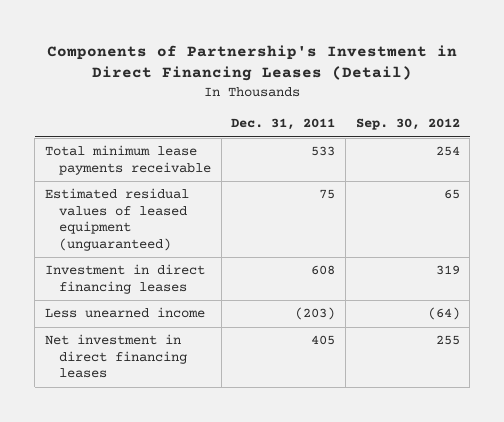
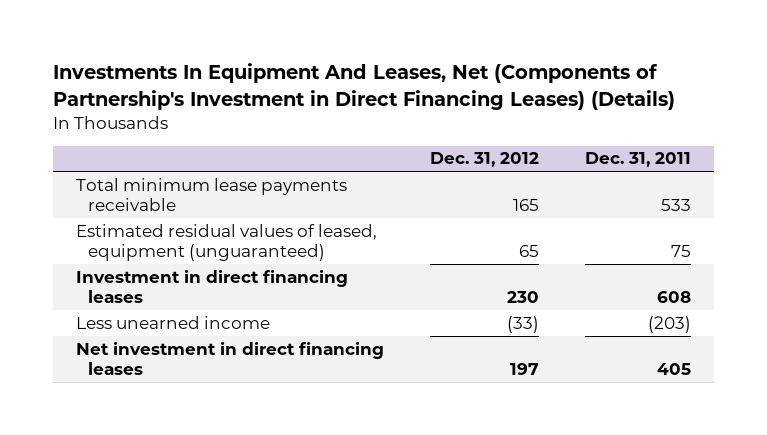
- Components of Partnership's Investment in Direct Financing Leases (Detail)
+ Investments In Equipment And Leases, Net (Components of Partnership's Investment in Direct Financing Leases) (Details)
- | Dec. 31, 2011 | Sep. 30, 2012
+ | Dec. 31, 2012 | Dec. 31, 2011
- Estimated residual values of leased equipment (unguaranteed) | 75 | 65
+ Estimated residual values of leased, equipment (unguaranteed) | 65 | 75

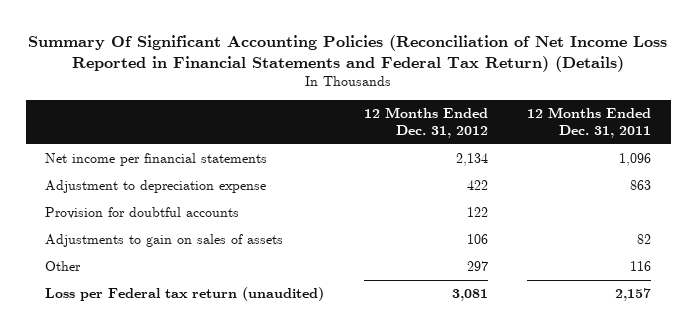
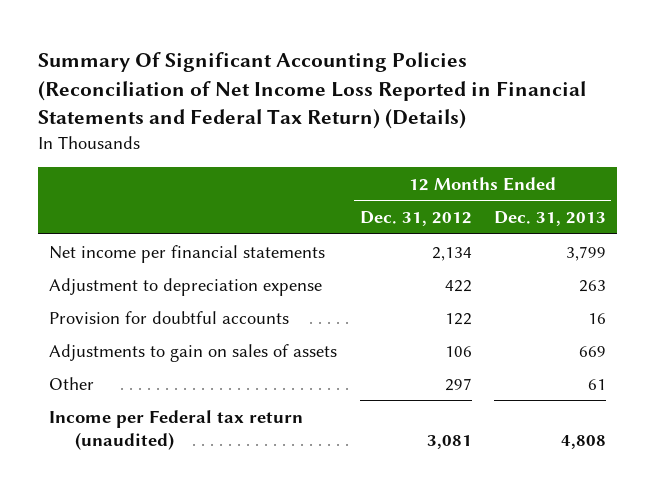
- | 12 Months Ended Dec. 31, 2012 | 12 Months Ended Dec. 31, 2011
+ | 12 Months Ended Dec. 31, 2012 | 12 Months Ended Dec. 31, 2013
- Loss per Federal tax return (unaudited) | 3,081 | 2,157
+ Income per Federal tax return (unaudited) | 3,081 | 4,808

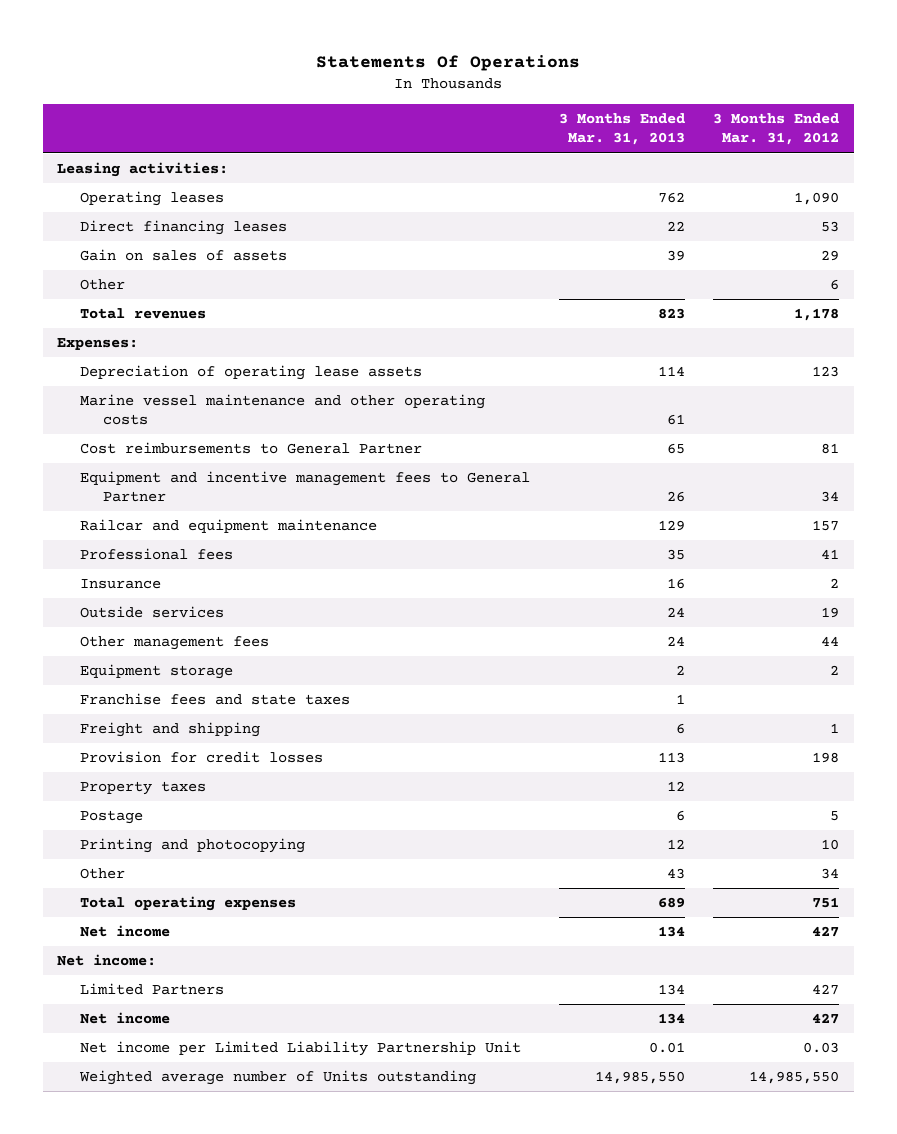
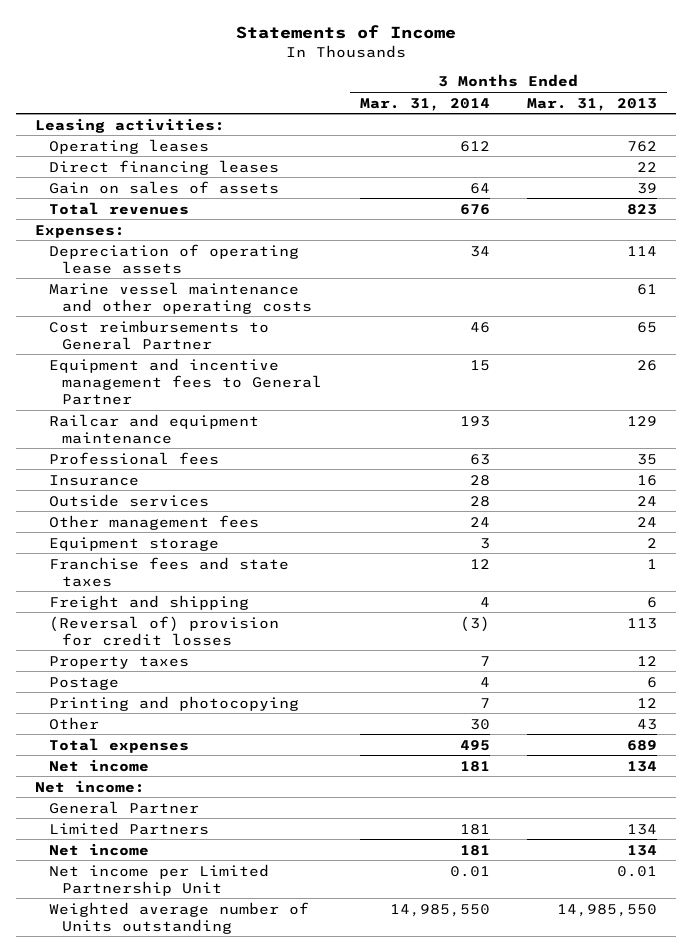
- Statements Of Operations
+ Statements of Income
- | 3 Months Ended Mar. 31, 2013 | 3 Months Ended Mar. 31, 2012
+ | 3 Months Ended Mar. 31, 2014 | 3 Months Ended Mar. 31, 2013
- Other | | 6
- Provision for credit losses | 113 | 198
+ (Reversal of) provision for credit losses | (3) | 113
- Total operating expenses | 689 | 751
+ Total expenses | 495 | 689
+ General Partner
- Net income per Limited Liability Partnership Unit | 0.01 | 0.03
+ Net income per Limited Partnership Unit | 0.01 | 0.01

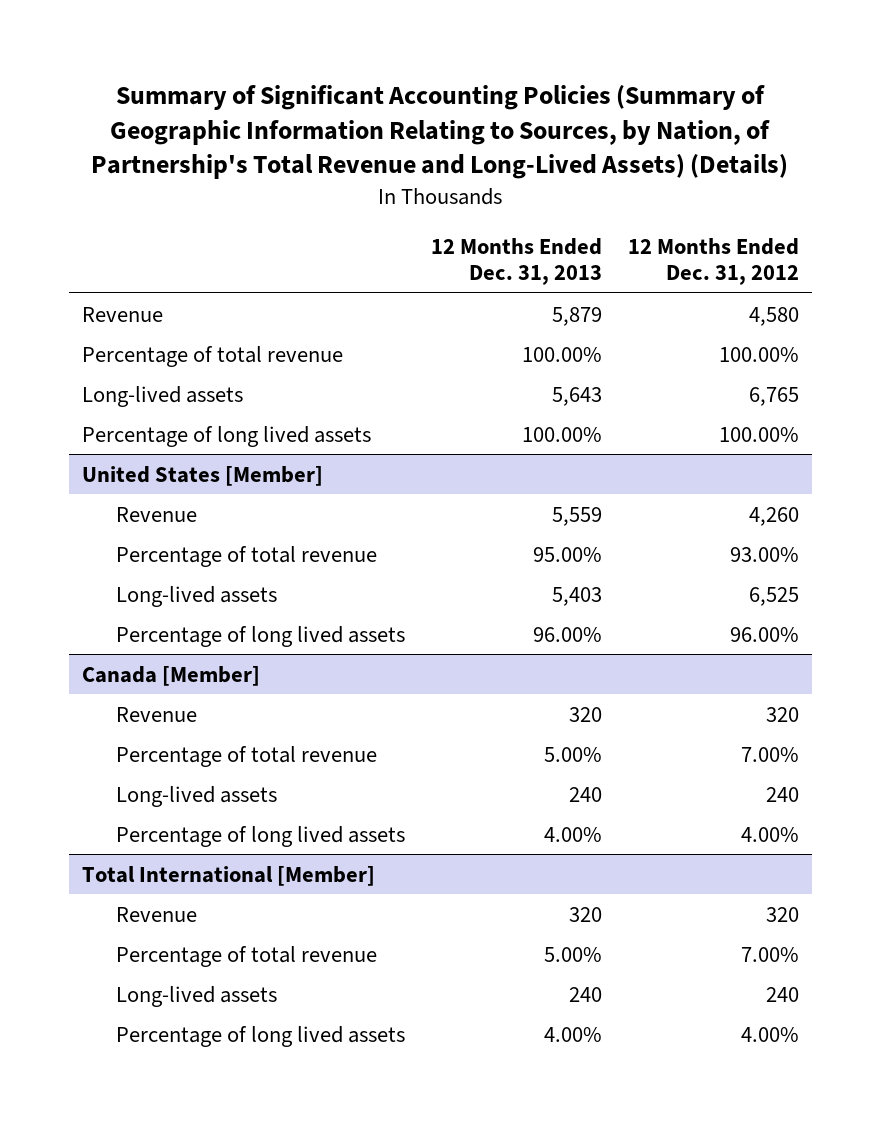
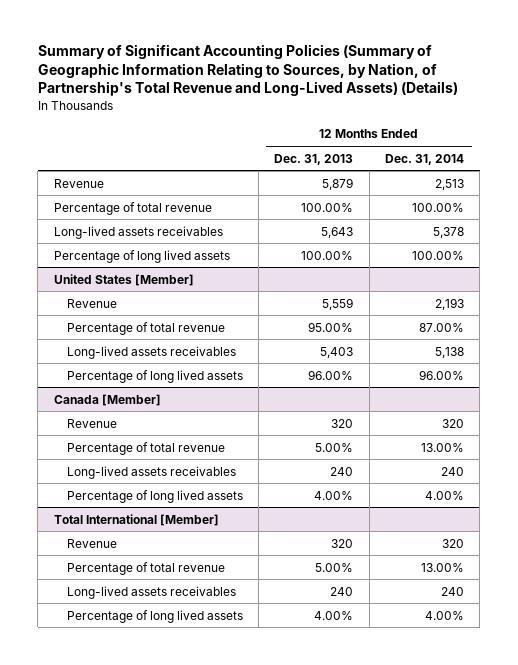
- | 12 Months Ended Dec. 31, 2013 | 12 Months Ended Dec. 31, 2012
+ | 12 Months Ended Dec. 31, 2013 | 12 Months Ended Dec. 31, 2014
- Long-lived assets | 5,643 | 6,765
+ Long-lived assets receivables | 5,643 | 5,378
@ United States [Member]
- Long-lived assets | 5,403 | 6,525
+ Long-lived assets receivables | 5,403 | 5,138
@ Canada [Member]
- Long-lived assets | 240 | 240
+ Long-lived assets receivables | 240 | 240
@ Total International [Member]
- Long-lived assets | 240 | 240
+ Long-lived assets receivables | 240 | 240

